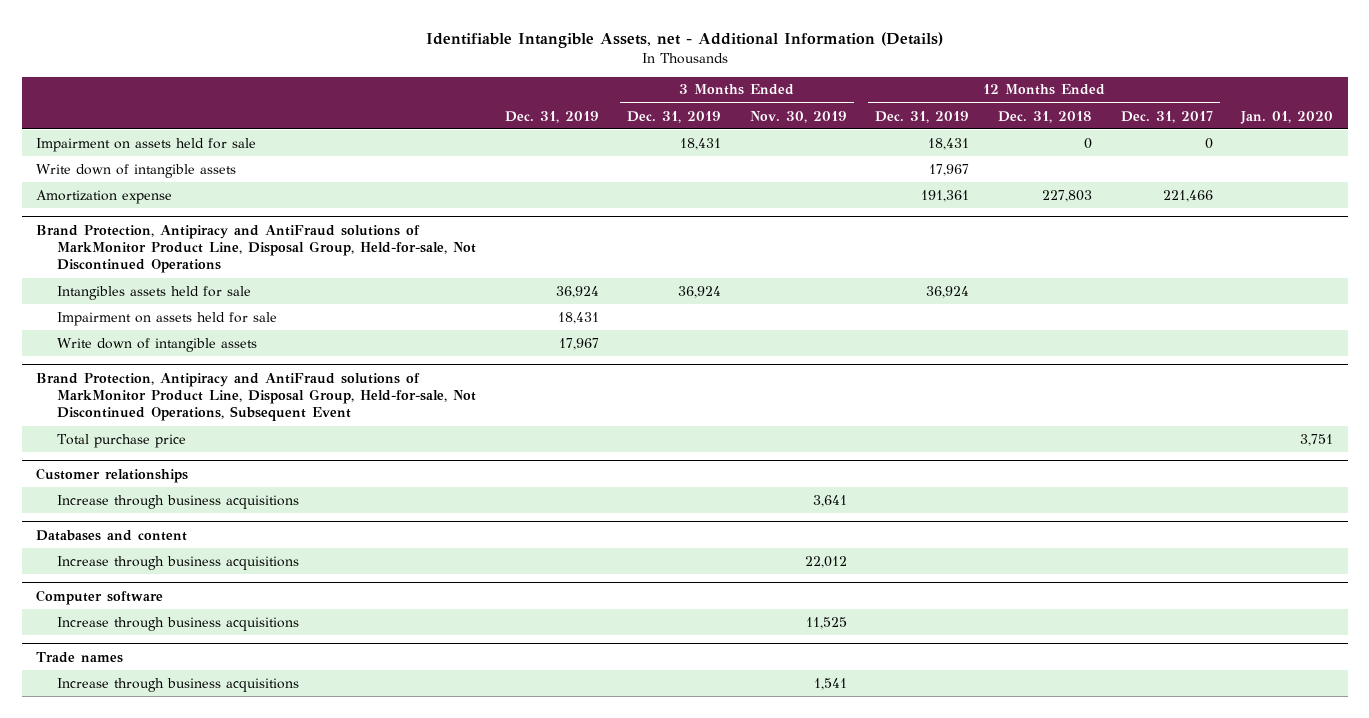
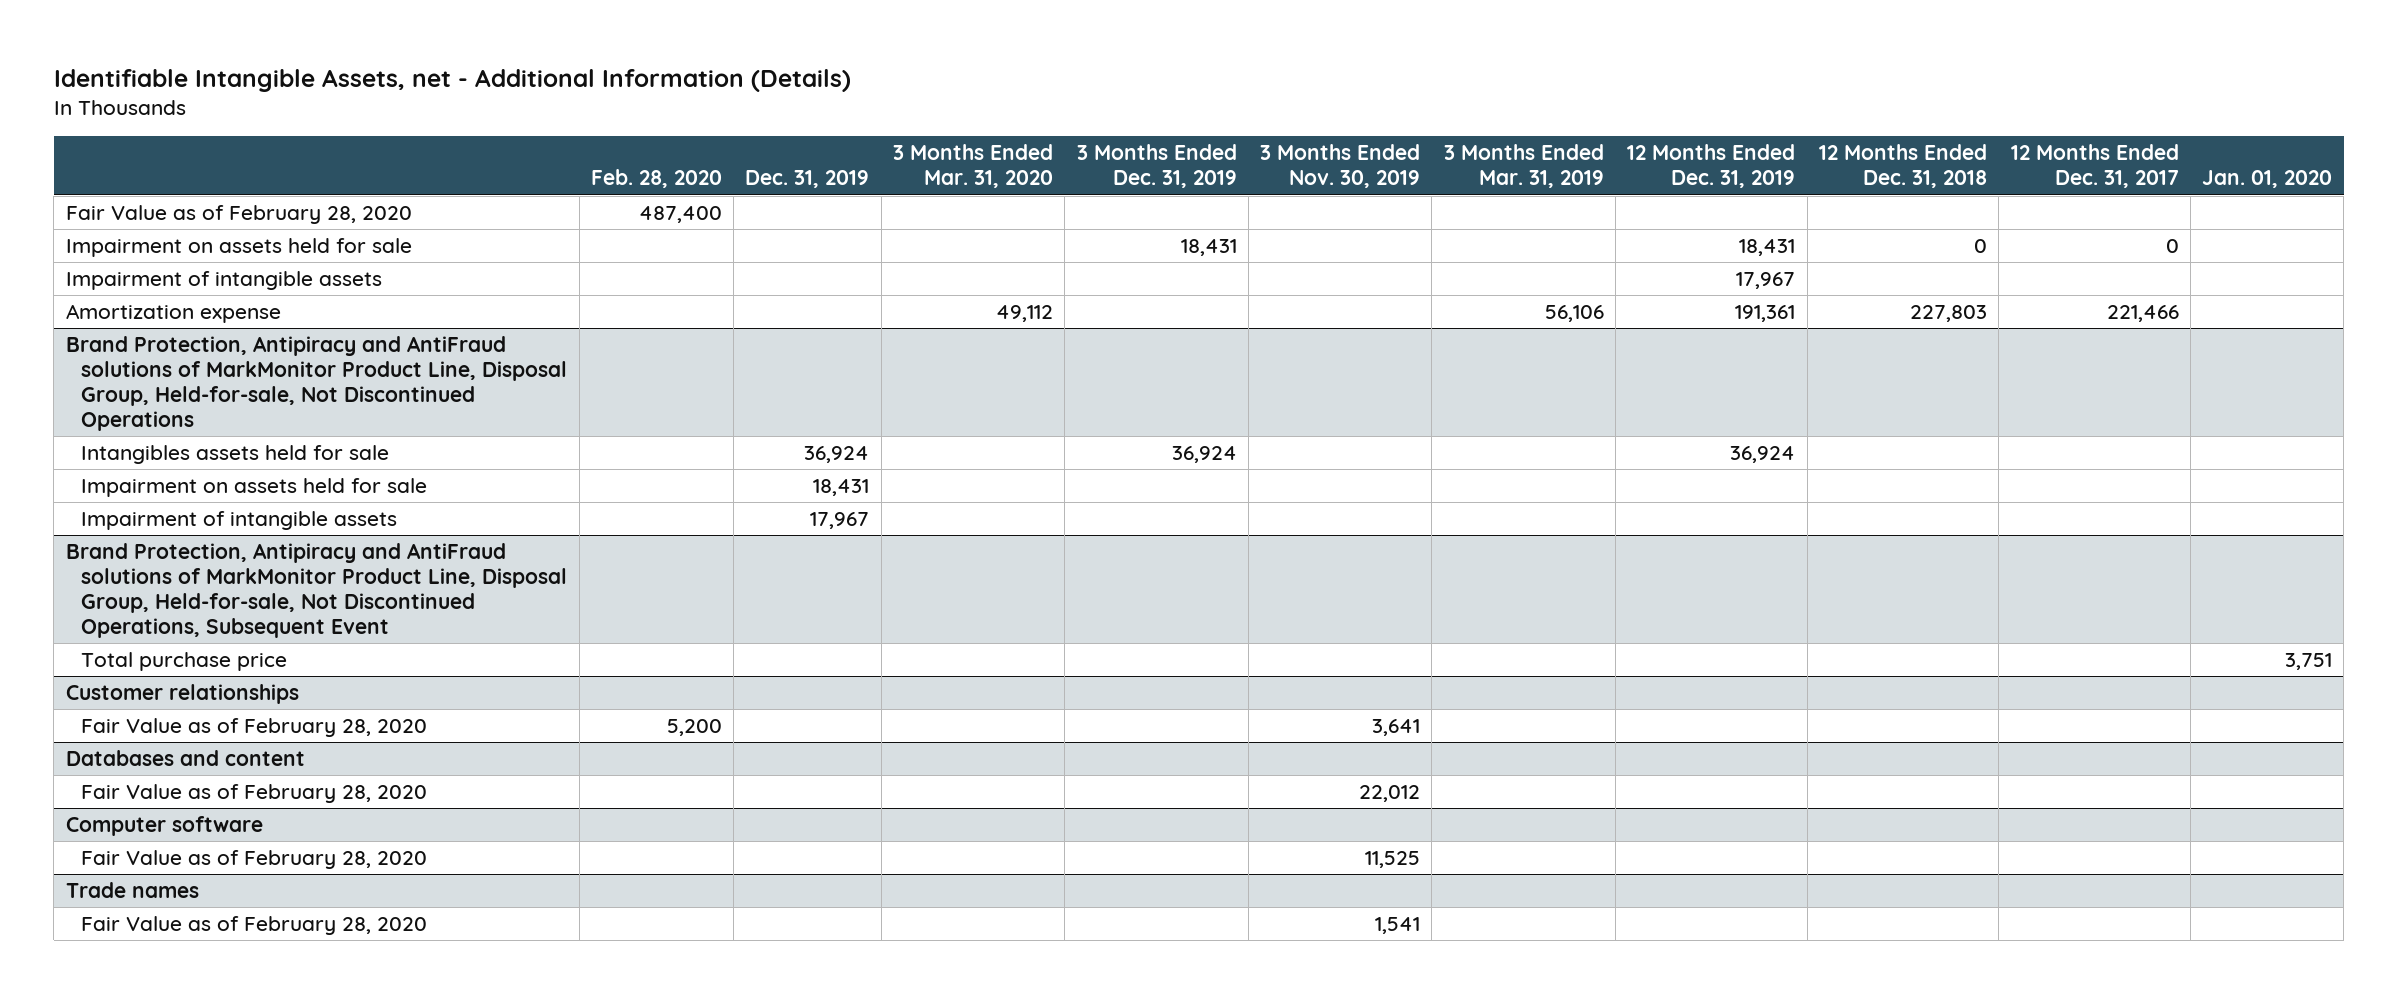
- | Dec. 31, 2019 | 3 Months Ended Dec. 31, 2019 | 3 Months Ended Nov. 30, 2019 | 12 Months Ended Dec. 31, 2019 | 12 Months Ended Dec. 31, 2018 | 12 Months Ended Dec. 31, 2017 | Jan. 01, 2020
+ | Feb. 28, 2020 | Dec. 31, 2019 | 3 Months Ended Mar. 31, 2020 | 3 Months Ended Dec. 31, 2019 | 3 Months Ended Nov. 30, 2019 | 3 Months Ended Mar. 31, 2019 | 12 Months Ended Dec. 31, 2019 | 12 Months Ended Dec. 31, 2018 | 12 Months Ended Dec. 31, 2017 | Jan. 01, 2020
+ Fair Value as of February 28, 2020 | 487,400 | | | | | | | | |
- Write down of intangible assets | | | | 17,967 | | |
+ Impairment of intangible assets | | | | | | | 17,967 | | |
@ Brand Protection, Antipiracy and AntiFraud solutions of MarkMonitor Product Line, Disposal Group, Held-for-sale, Not Discontinued Operations
- Write down of intangible assets | 17,967 | | | | | |
+ Impairment of intangible assets | | 17,967 | | | | | | | |
@ Customer relationships
- Increase through business acquisitions | | | 3,641 | | | |
+ Fair Value as of February 28, 2020 | 5,200 | | | | 3,641 | | | | |
@ Databases and content
- Increase through business acquisitions | | | 22,012 | | | |
+ Fair Value as of February 28, 2020 | | | | | 22,012 | | | | |
@ Computer software
- Increase through business acquisitions | | | 11,525 | | | |
+ Fair Value as of February 28, 2020 | | | | | 11,525 | | | | |
@ Trade names
- Increase through business acquisitions | | | 1,541 | | | |
+ Fair Value as of February 28, 2020 | | | | | 1,541 | | | | |

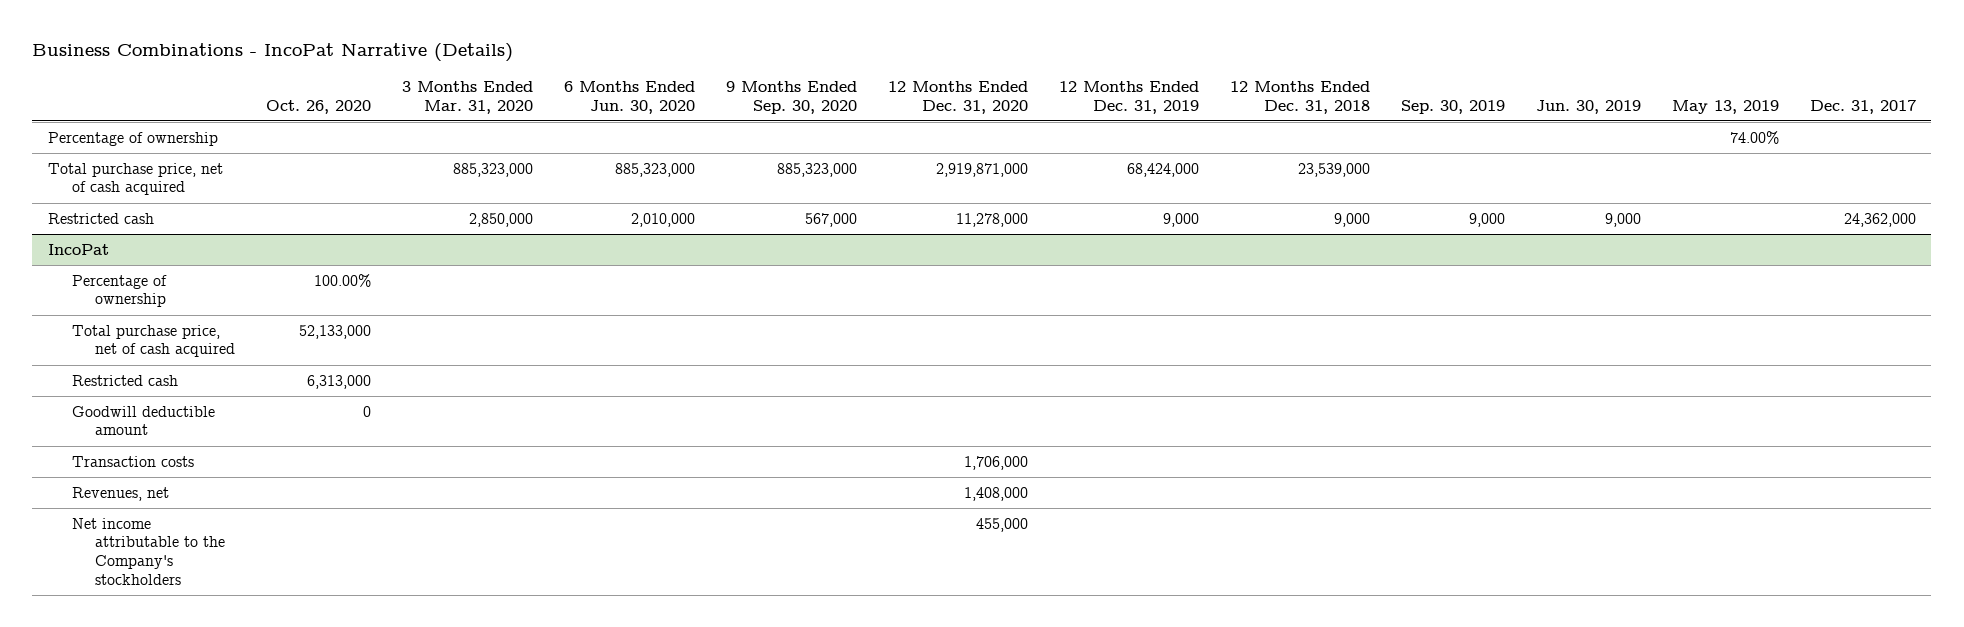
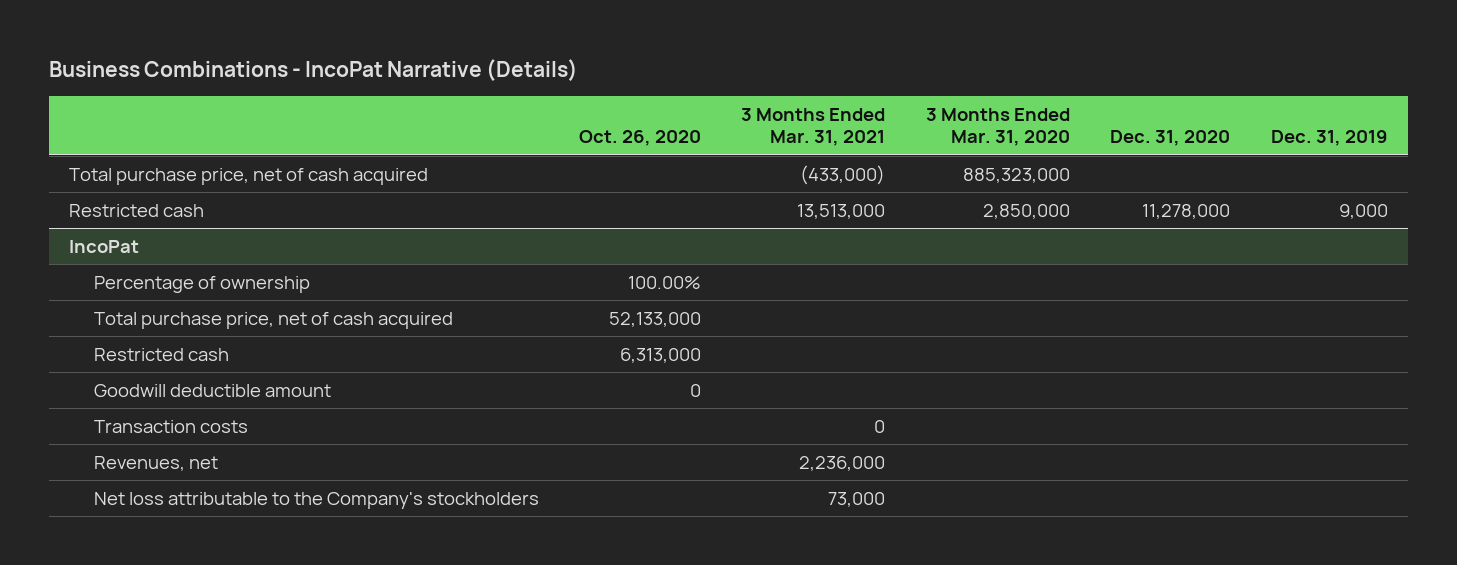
- | Oct. 26, 2020 | 3 Months Ended Mar. 31, 2020 | 6 Months Ended Jun. 30, 2020 | 9 Months Ended Sep. 30, 2020 | 12 Months Ended Dec. 31, 2020 | 12 Months Ended Dec. 31, 2019 | 12 Months Ended Dec. 31, 2018 | Sep. 30, 2019 | Jun. 30, 2019 | May 13, 2019 | Dec. 31, 2017
+ | Oct. 26, 2020 | 3 Months Ended Mar. 31, 2021 | 3 Months Ended Mar. 31, 2020 | Dec. 31, 2020 | Dec. 31, 2019
- Percentage of ownership | | | | | | | | | | 74.00% |
@ IncoPat
- Net income attributable to the Company's stockholders | | | | | 455,000 | | | | | |
+ Net loss attributable to the Company's stockholders | | 73,000 | | |

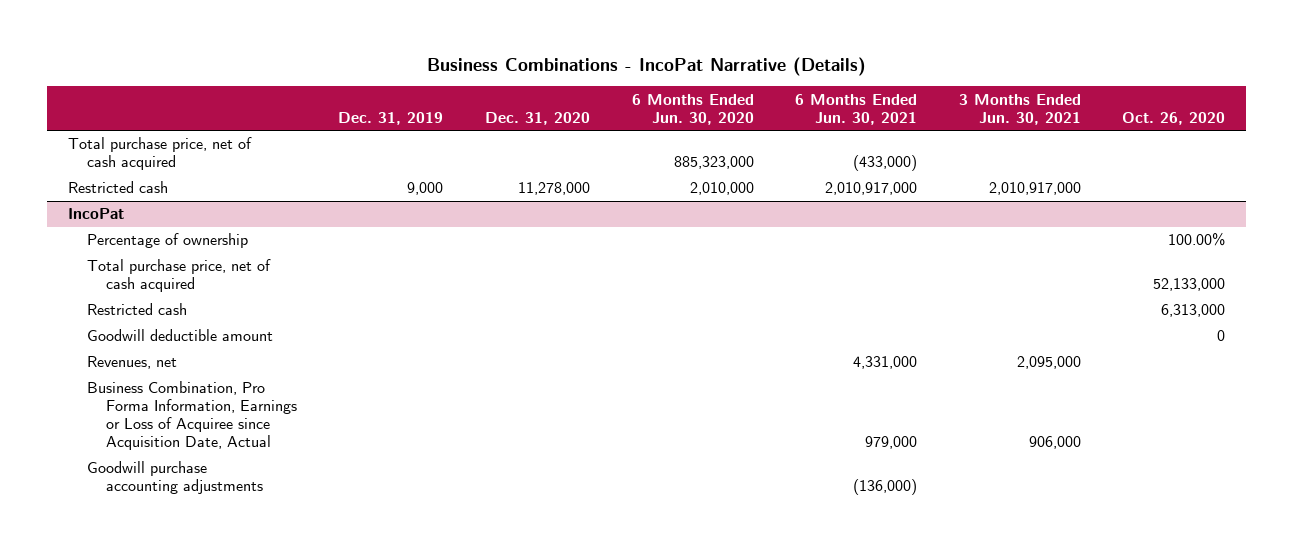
- | Oct. 26, 2020 | 3 Months Ended Mar. 31, 2021 | 3 Months Ended Mar. 31, 2020 | Dec. 31, 2020 | Dec. 31, 2019
+ | Dec. 31, 2019 | Dec. 31, 2020 | 6 Months Ended Jun. 30, 2020 | 6 Months Ended Jun. 30, 2021 | 3 Months Ended Jun. 30, 2021 | Oct. 26, 2020
@ IncoPat
- Transaction costs | | 0 | | |
- Net loss attributable to the Company's stockholders | | 73,000 | | |
+ Business Combination, Pro Forma Information, Earnings or Loss of Acquiree since Acquisition Date, Actual | | | | 979,000 | 906,000 |
+ Goodwill purchase accounting adjustments | | | | (136,000) | |

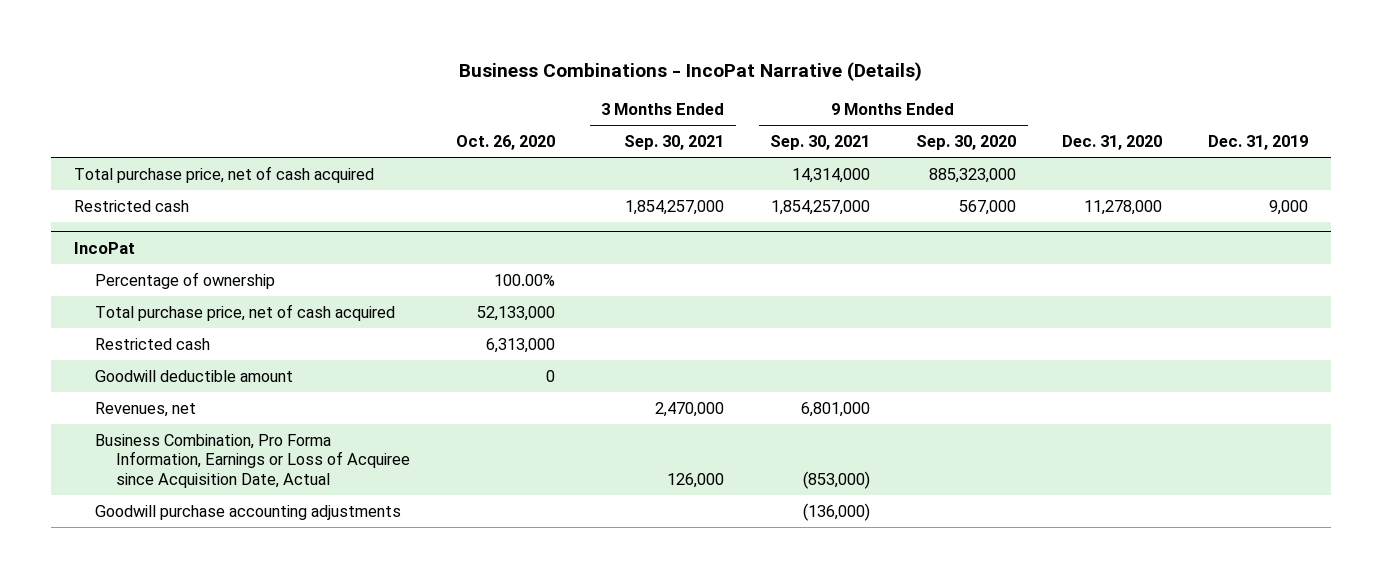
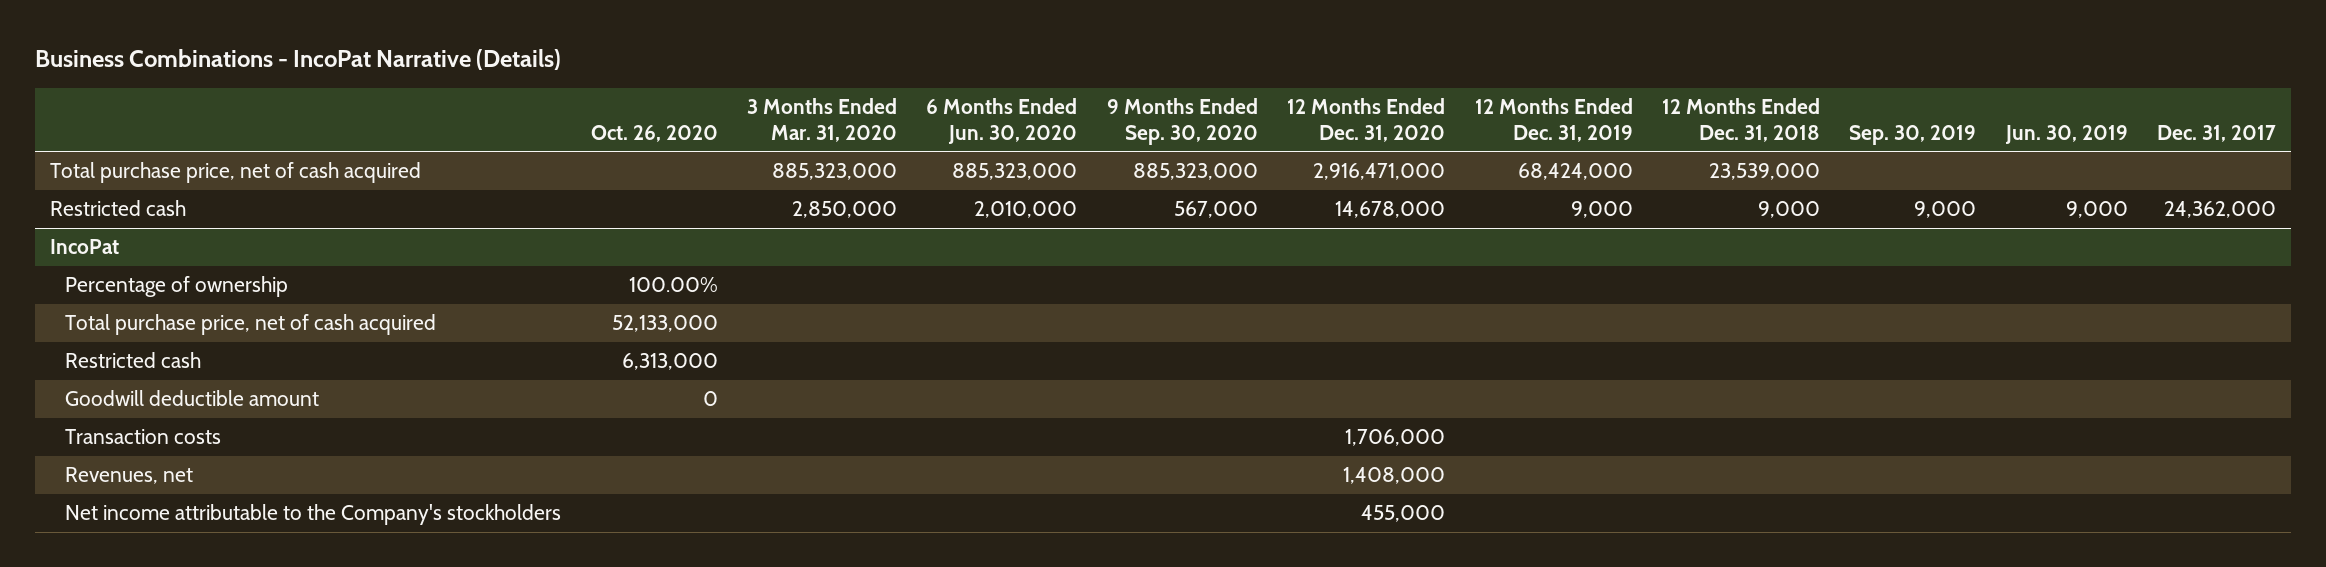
- | Oct. 26, 2020 | 3 Months Ended Sep. 30, 2021 | 9 Months Ended Sep. 30, 2021 | 9 Months Ended Sep. 30, 2020 | Dec. 31, 2020 | Dec. 31, 2019
+ | Oct. 26, 2020 | 3 Months Ended Mar. 31, 2020 | 6 Months Ended Jun. 30, 2020 | 9 Months Ended Sep. 30, 2020 | 12 Months Ended Dec. 31, 2020 | 12 Months Ended Dec. 31, 2019 | 12 Months Ended Dec. 31, 2018 | Sep. 30, 2019 | Jun. 30, 2019 | Dec. 31, 2017
@ IncoPat
+ Transaction costs | | | | | 1,706,000 | | | | |
- Business Combination, Pro Forma Information, Earnings or Loss of Acquiree since Acquisition Date, Actual | | 126,000 | (853,000) | | |
- Goodwill purchase accounting adjustments | | | (136,000) | | |
+ Net income attributable to the Company's stockholders | | | | | 455,000 | | | | |

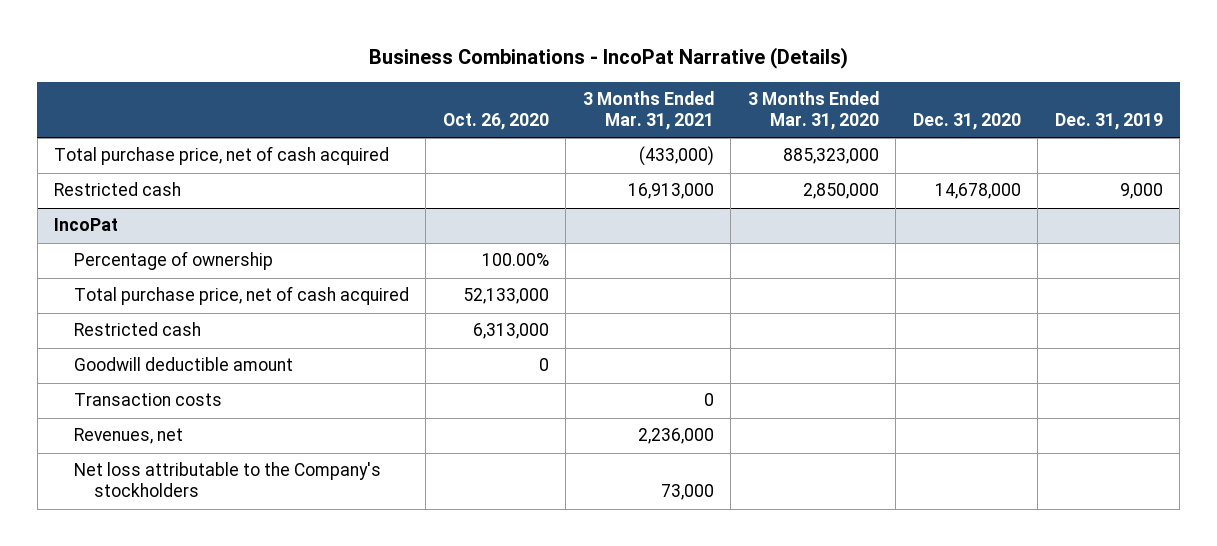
- | Oct. 26, 2020 | 3 Months Ended Mar. 31, 2020 | 6 Months Ended Jun. 30, 2020 | 9 Months Ended Sep. 30, 2020 | 12 Months Ended Dec. 31, 2020 | 12 Months Ended Dec. 31, 2019 | 12 Months Ended Dec. 31, 2018 | Sep. 30, 2019 | Jun. 30, 2019 | Dec. 31, 2017
+ | Oct. 26, 2020 | 3 Months Ended Mar. 31, 2021 | 3 Months Ended Mar. 31, 2020 | Dec. 31, 2020 | Dec. 31, 2019
@ IncoPat
- Net income attributable to the Company's stockholders | | | | | 455,000 | | | | |
+ Net loss attributable to the Company's stockholders | | 73,000 | | |

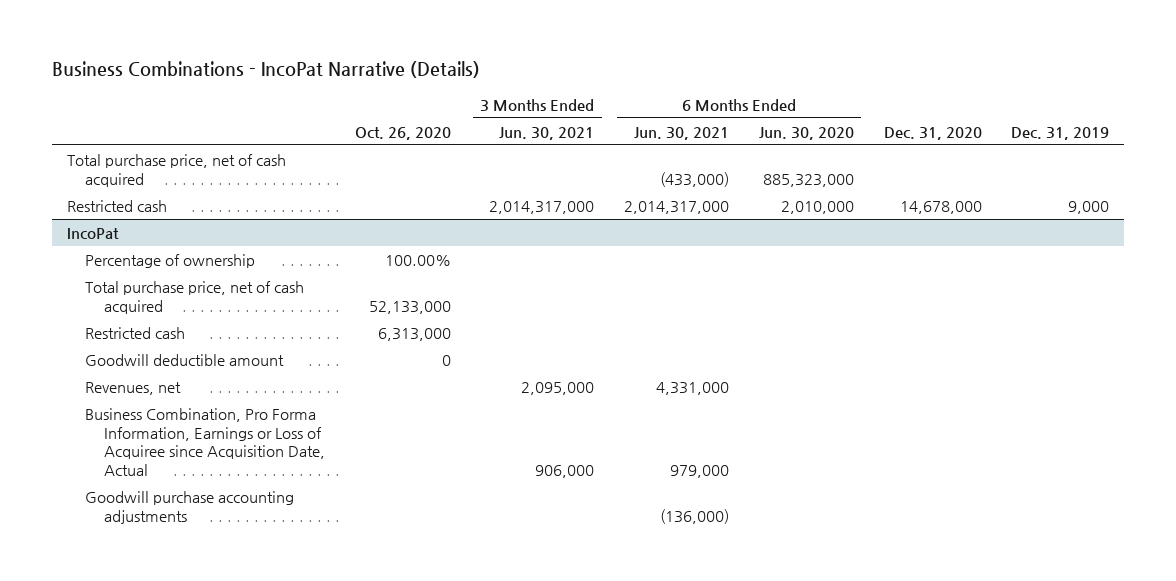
- | Oct. 26, 2020 | 3 Months Ended Mar. 31, 2021 | 3 Months Ended Mar. 31, 2020 | Dec. 31, 2020 | Dec. 31, 2019
+ | Oct. 26, 2020 | 3 Months Ended Jun. 30, 2021 | 6 Months Ended Jun. 30, 2021 | 6 Months Ended Jun. 30, 2020 | Dec. 31, 2020 | Dec. 31, 2019
@ IncoPat
- Transaction costs | | 0 | | |
- Net loss attributable to the Company's stockholders | | 73,000 | | |
+ Business Combination, Pro Forma Information, Earnings or Loss of Acquiree since Acquisition Date, Actual | | 906,000 | 979,000 | | |
+ Goodwill purchase accounting adjustments | | | (136,000) | | |

